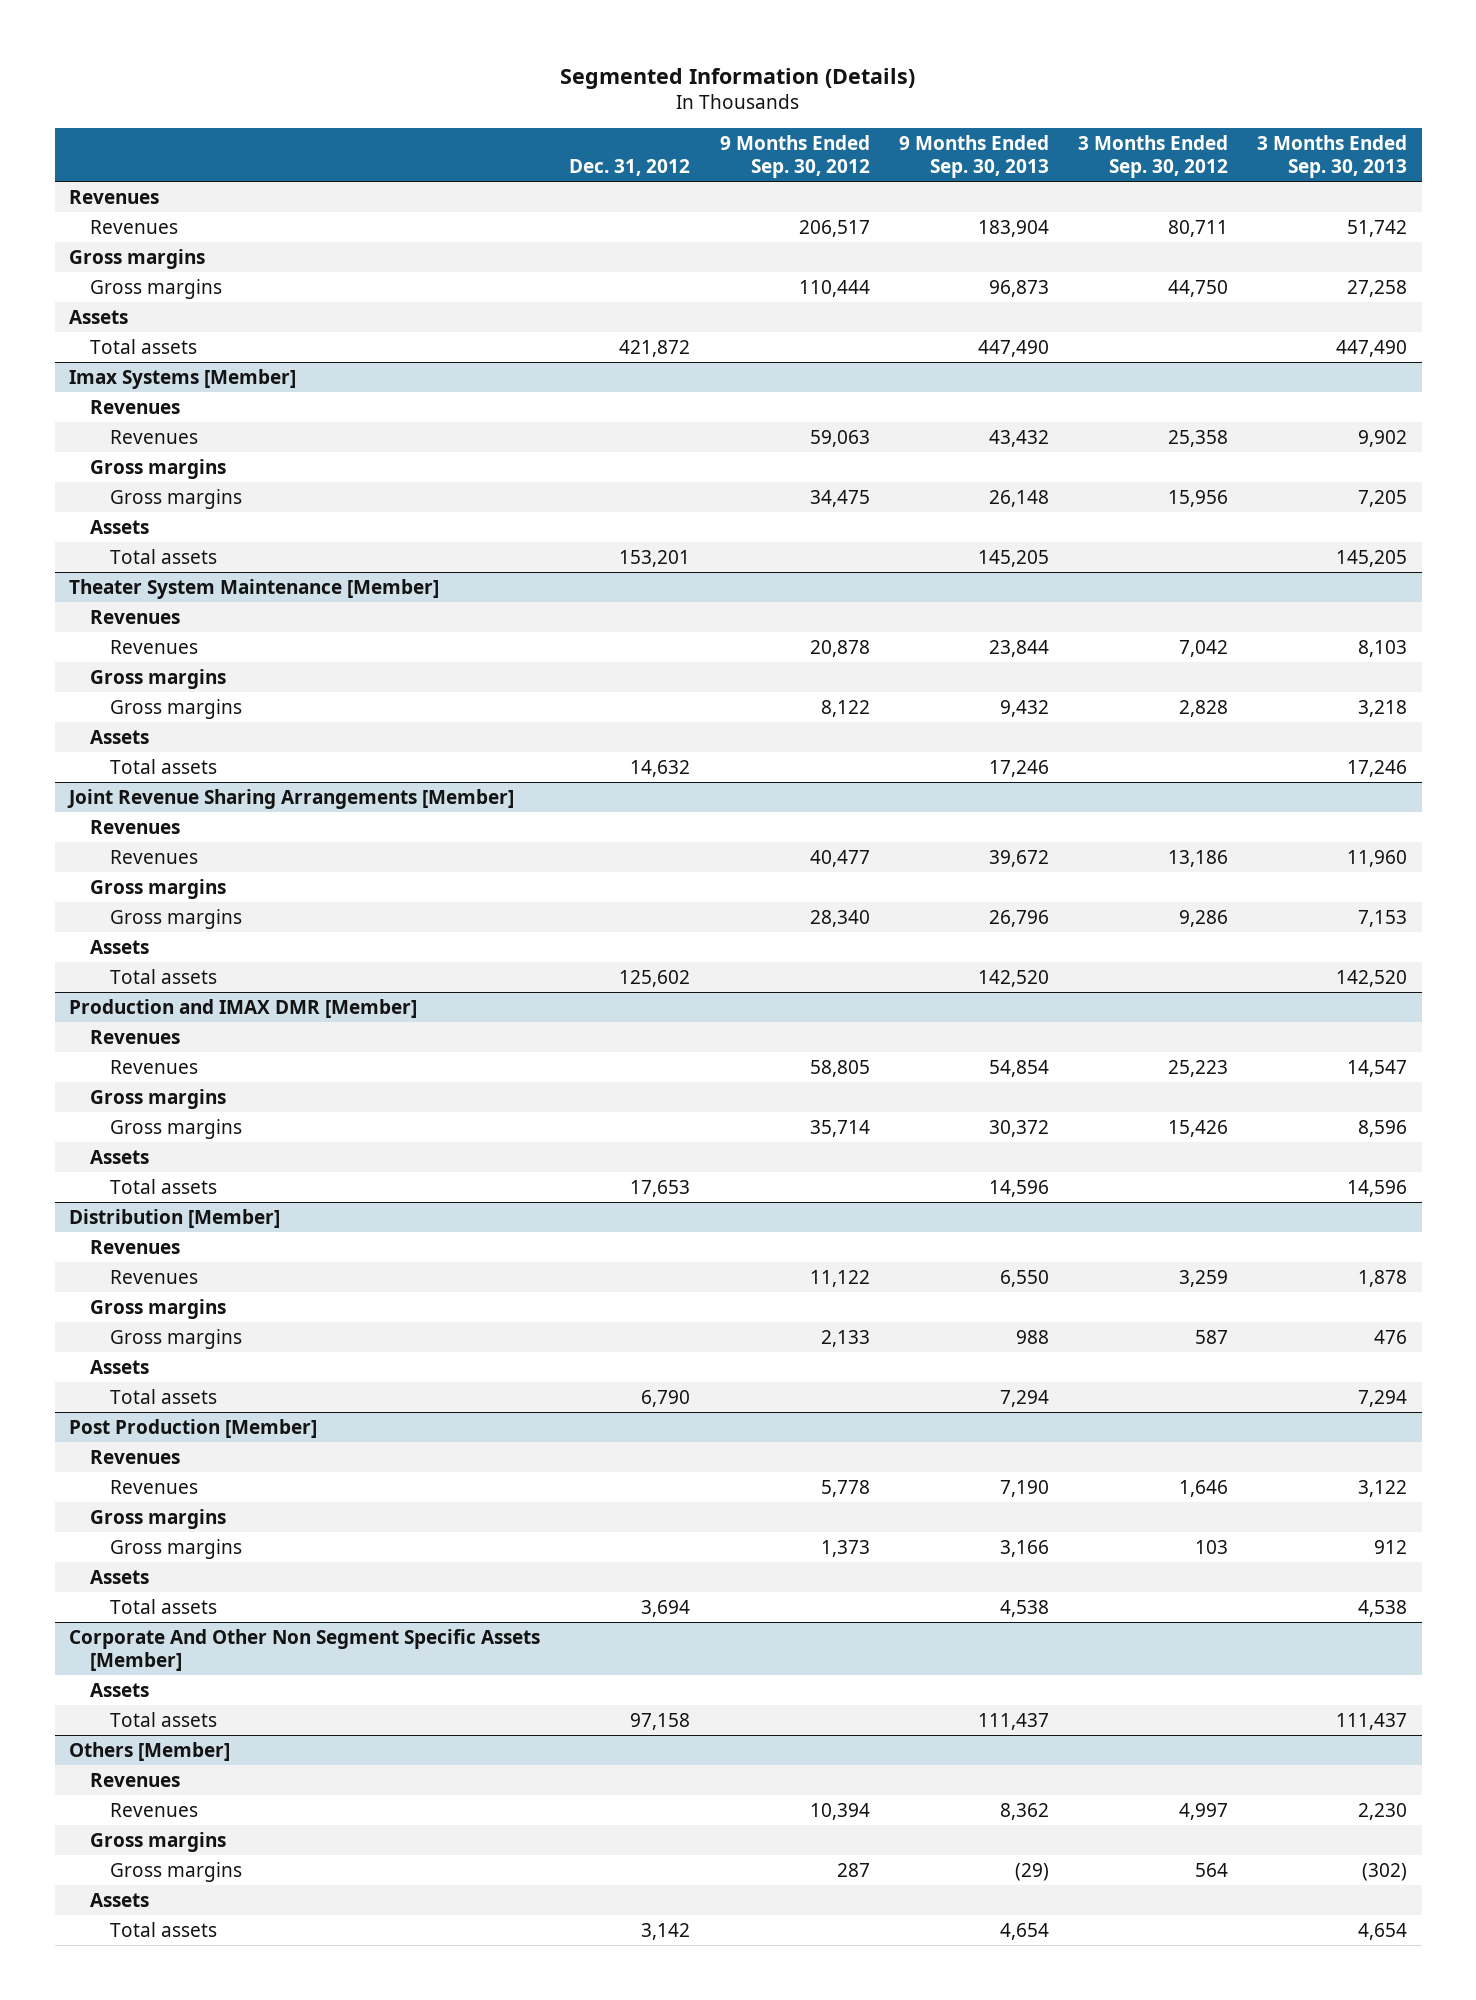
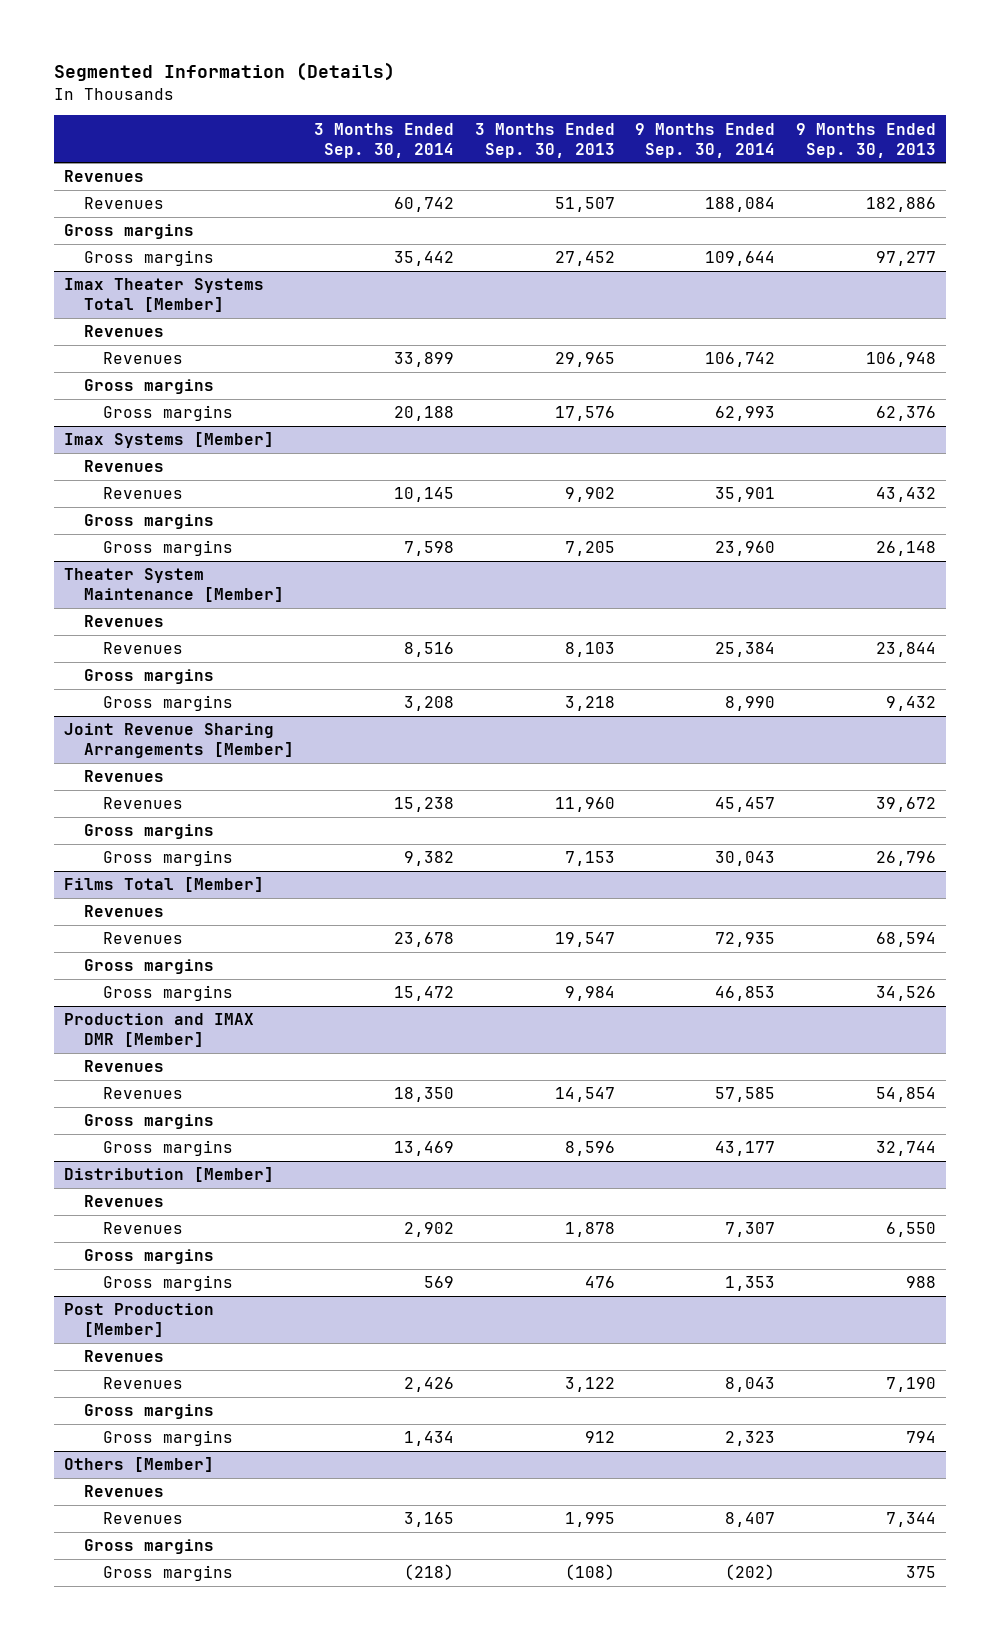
- | Dec. 31, 2012 | 9 Months Ended Sep. 30, 2012 | 9 Months Ended Sep. 30, 2013 | 3 Months Ended Sep. 30, 2012 | 3 Months Ended Sep. 30, 2013
+ | 3 Months Ended Sep. 30, 2014 | 3 Months Ended Sep. 30, 2013 | 9 Months Ended Sep. 30, 2014 | 9 Months Ended Sep. 30, 2013
- Revenues | | 206,517 | 183,904 | 80,711 | 51,742
+ Revenues | 60,742 | 51,507 | 188,084 | 182,886
- Gross margins | | 110,444 | 96,873 | 44,750 | 27,258
- Assets
- Total assets | 421,872 | | 447,490 | | 447,490
+ Gross margins | 35,442 | 27,452 | 109,644 | 97,277
+ Imax Theater Systems Total [Member]
+ Revenues
+ Revenues | 33,899 | 29,965 | 106,742 | 106,948
+ Gross margins
+ Gross margins | 20,188 | 17,576 | 62,993 | 62,376
@ Imax Systems [Member]
- Assets
- Total assets | 153,201 | | 145,205 | | 145,205
@ Theater System Maintenance [Member]
- Assets
- Total assets | 14,632 | | 17,246 | | 17,246
@ Joint Revenue Sharing Arrangements [Member]
- Assets
- Total assets | 125,602 | | 142,520 | | 142,520
+ Films Total [Member]
+ Revenues
+ Revenues | 23,678 | 19,547 | 72,935 | 68,594
+ Gross margins
+ Gross margins | 15,472 | 9,984 | 46,853 | 34,526
@ Production and IMAX DMR [Member]
- Gross margins | | 35,714 | 30,372 | 15,426 | 8,596
- Assets
- Total assets | 17,653 | | 14,596 | | 14,596
+ Gross margins | 13,469 | 8,596 | 43,177 | 32,744
@ Distribution [Member]
- Assets
- Total assets | 6,790 | | 7,294 | | 7,294
@ Post Production [Member]
- Gross margins | | 1,373 | 3,166 | 103 | 912
- Assets
- Total assets | 3,694 | | 4,538 | | 4,538
- Corporate And Other Non Segment Specific Assets [Member]
- Assets
- Total assets | 97,158 | | 111,437 | | 111,437
@ Post Production [Member]
+ Gross margins | 1,434 | 912 | 2,323 | 794
@ Others [Member]
- Revenues | | 10,394 | 8,362 | 4,997 | 2,230
+ Revenues | 3,165 | 1,995 | 8,407 | 7,344
- Gross margins | | 287 | (29) | 564 | (302)
- Assets
- Total assets | 3,142 | | 4,654 | | 4,654
+ Gross margins | (218) | (108) | (202) | 375

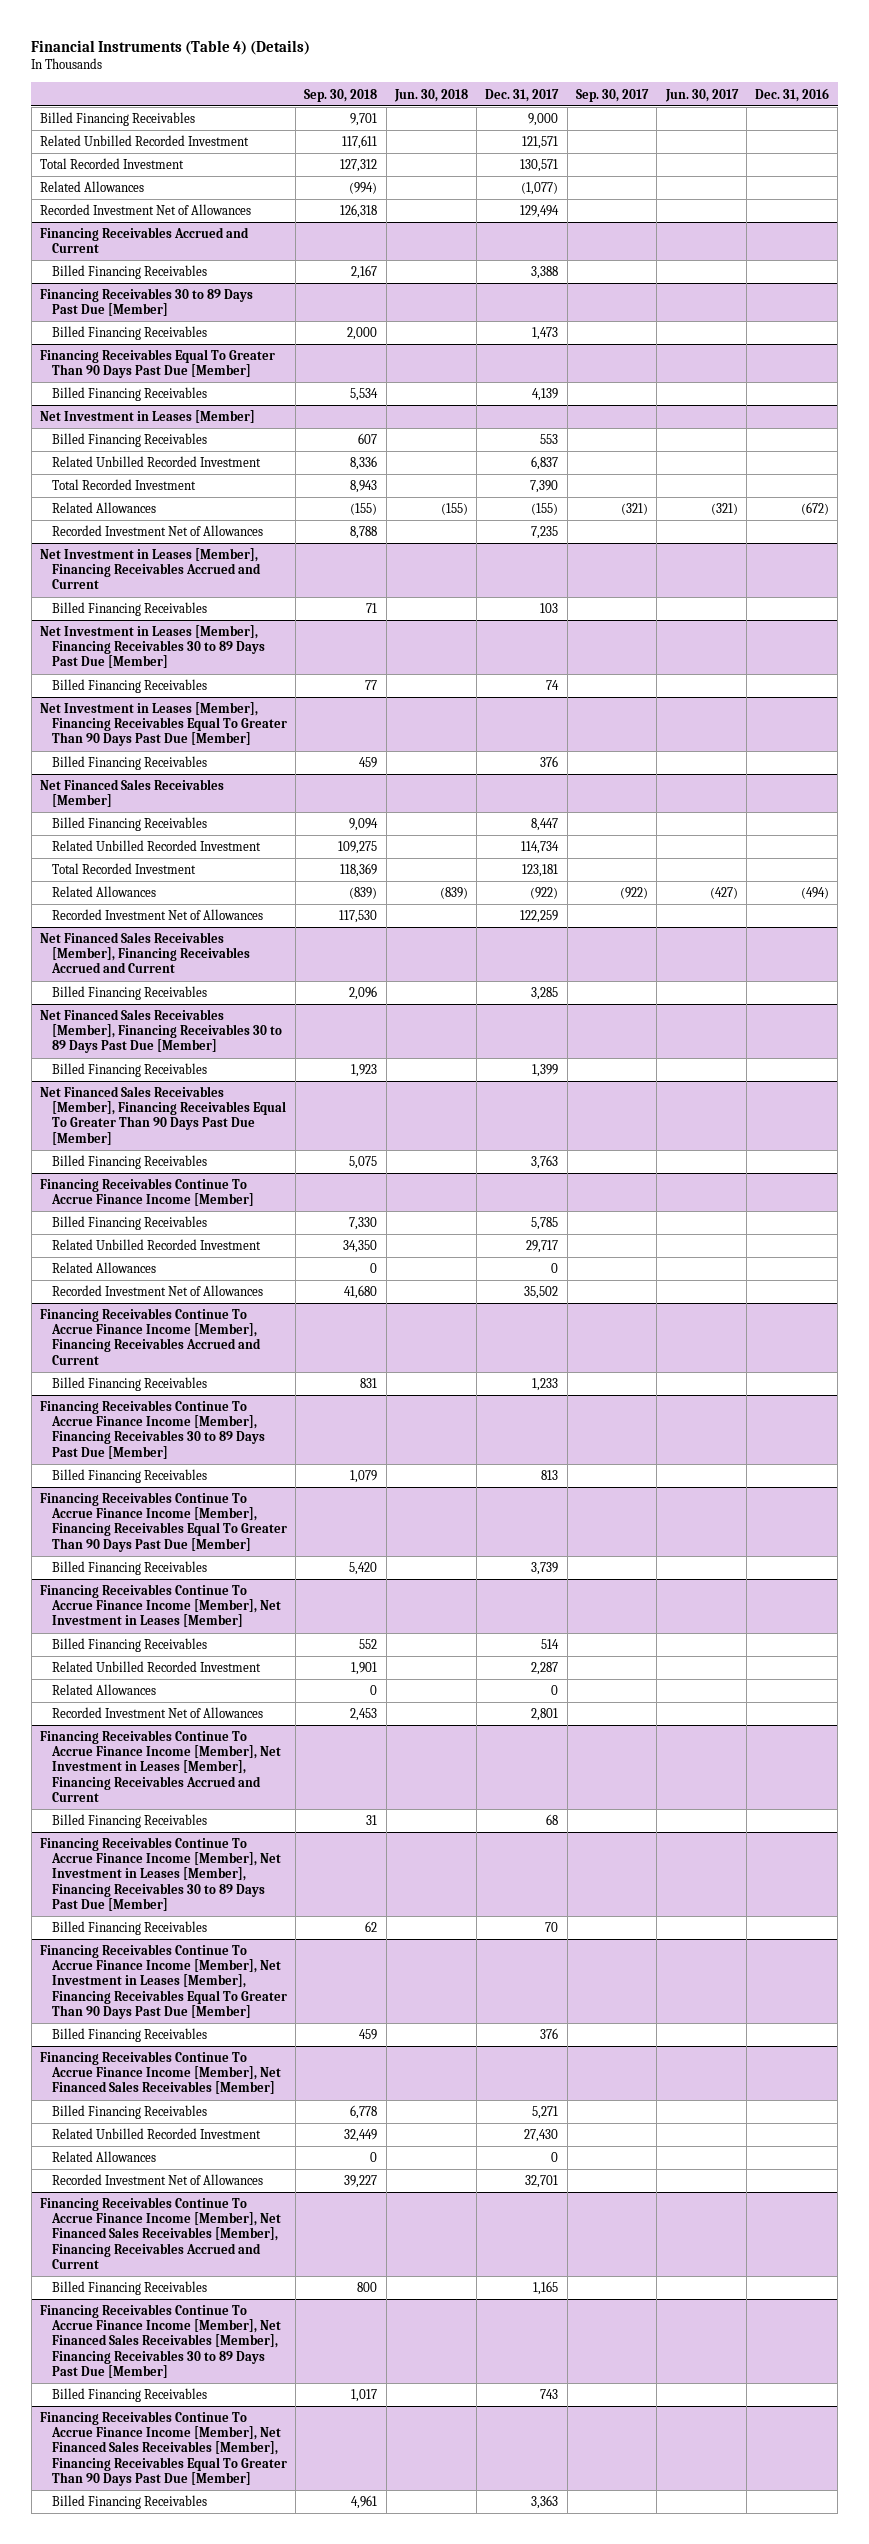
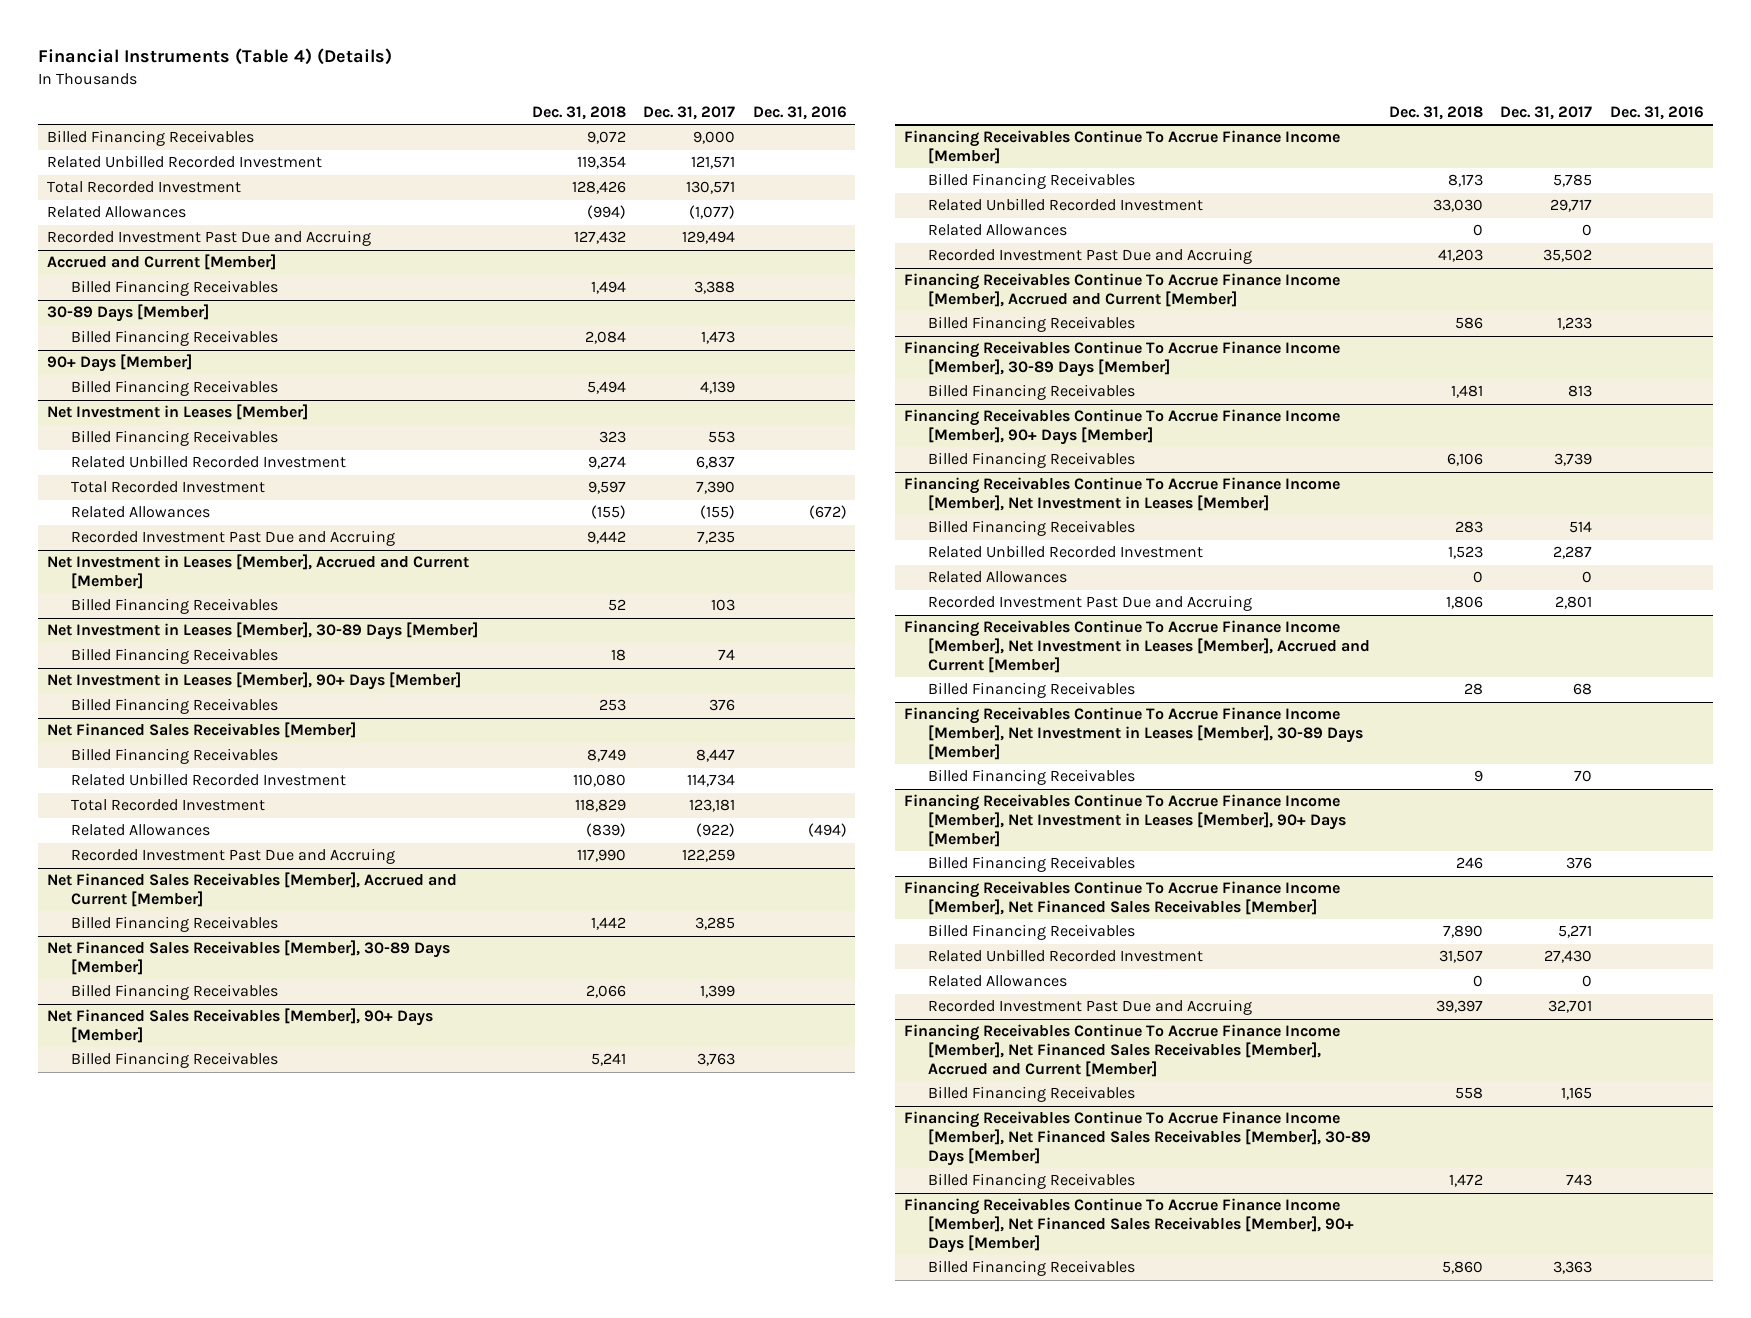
- | Sep. 30, 2018 | Jun. 30, 2018 | Dec. 31, 2017 | Sep. 30, 2017 | Jun. 30, 2017 | Dec. 31, 2016
+ | Dec. 31, 2018 | Dec. 31, 2017 | Dec. 31, 2016
- Recorded Investment Net of Allowances | 126,318 | | 129,494 | | |
- Financing Receivables Accrued and Current
+ Recorded Investment Past Due and Accruing | 127,432 | 129,494 |
+ Accrued and Current [Member]
- Financing Receivables 30 to 89 Days Past Due [Member]
+ 30-89 Days [Member]
- Financing Receivables Equal To Greater Than 90 Days Past Due [Member]
+ 90+ Days [Member]
@ Net Investment in Leases [Member]
- Recorded Investment Net of Allowances | 8,788 | | 7,235 | | |
- Net Investment in Leases [Member], Financing Receivables Accrued and Current
@ Net Investment in Leases [Member]
+ Recorded Investment Past Due and Accruing | 9,442 | 7,235 |
+ Net Investment in Leases [Member], Accrued and Current [Member]
- Net Investment in Leases [Member], Financing Receivables 30 to 89 Days Past Due [Member]
+ Net Investment in Leases [Member], 30-89 Days [Member]
- Net Investment in Leases [Member], Financing Receivables Equal To Greater Than 90 Days Past Due [Member]
+ Net Investment in Leases [Member], 90+ Days [Member]
@ Net Financed Sales Receivables [Member]
- Recorded Investment Net of Allowances | 117,530 | | 122,259 | | |
- Net Financed Sales Receivables [Member], Financing Receivables Accrued and Current
@ Net Financed Sales Receivables [Member]
+ Recorded Investment Past Due and Accruing | 117,990 | 122,259 |
+ Net Financed Sales Receivables [Member], Accrued and Current [Member]
- Net Financed Sales Receivables [Member], Financing Receivables 30 to 89 Days Past Due [Member]
+ Net Financed Sales Receivables [Member], 30-89 Days [Member]
- Net Financed Sales Receivables [Member], Financing Receivables Equal To Greater Than 90 Days Past Due [Member]
+ Net Financed Sales Receivables [Member], 90+ Days [Member]
@ Financing Receivables Continue To Accrue Finance Income [Member]
- Recorded Investment Net of Allowances | 41,680 | | 35,502 | | |
- Financing Receivables Continue To Accrue Finance Income [Member], Financing Receivables Accrued and Current
@ Financing Receivables Continue To Accrue Finance Income [Member]
+ Recorded Investment Past Due and Accruing | 41,203 | 35,502 |
+ Financing Receivables Continue To Accrue Finance Income [Member], Accrued and Current [Member]
- Financing Receivables Continue To Accrue Finance Income [Member], Financing Receivables 30 to 89 Days Past Due [Member]
+ Financing Receivables Continue To Accrue Finance Income [Member], 30-89 Days [Member]
- Financing Receivables Continue To Accrue Finance Income [Member], Financing Receivables Equal To Greater Than 90 Days Past Due [Member]
+ Financing Receivables Continue To Accrue Finance Income [Member], 90+ Days [Member]
@ Financing Receivables Continue To Accrue Finance Income [Member], Net Investment in Leases [Member]
- Recorded Investment Net of Allowances | 2,453 | | 2,801 | | |
- Financing Receivables Continue To Accrue Finance Income [Member], Net Investment in Leases [Member], Financing Receivables Accrued and Current
@ Financing Receivables Continue To Accrue Finance Income [Member], Net Investment in Leases [Member]
+ Recorded Investment Past Due and Accruing | 1,806 | 2,801 |
+ Financing Receivables Continue To Accrue Finance Income [Member], Net Investment in Leases [Member], Accrued and Current [Member]
- Financing Receivables Continue To Accrue Finance Income [Member], Net Investment in Leases [Member], Financing Receivables 30 to 89 Days Past Due [Member]
+ Financing Receivables Continue To Accrue Finance Income [Member], Net Investment in Leases [Member], 30-89 Days [Member]
- Financing Receivables Continue To Accrue Finance Income [Member], Net Investment in Leases [Member], Financing Receivables Equal To Greater Than 90 Days Past Due [Member]
+ Financing Receivables Continue To Accrue Finance Income [Member], Net Investment in Leases [Member], 90+ Days [Member]
@ Financing Receivables Continue To Accrue Finance Income [Member], Net Financed Sales Receivables [Member]
- Recorded Investment Net of Allowances | 39,227 | | 32,701 | | |
- Financing Receivables Continue To Accrue Finance Income [Member], Net Financed Sales Receivables [Member], Financing Receivables Accrued and Current
@ Financing Receivables Continue To Accrue Finance Income [Member], Net Financed Sales Receivables [Member]
+ Recorded Investment Past Due and Accruing | 39,397 | 32,701 |
+ Financing Receivables Continue To Accrue Finance Income [Member], Net Financed Sales Receivables [Member], Accrued and Current [Member]
- Financing Receivables Continue To Accrue Finance Income [Member], Net Financed Sales Receivables [Member], Financing Receivables 30 to 89 Days Past Due [Member]
+ Financing Receivables Continue To Accrue Finance Income [Member], Net Financed Sales Receivables [Member], 30-89 Days [Member]
- Financing Receivables Continue To Accrue Finance Income [Member], Net Financed Sales Receivables [Member], Financing Receivables Equal To Greater Than 90 Days Past Due [Member]
+ Financing Receivables Continue To Accrue Finance Income [Member], Net Financed Sales Receivables [Member], 90+ Days [Member]

